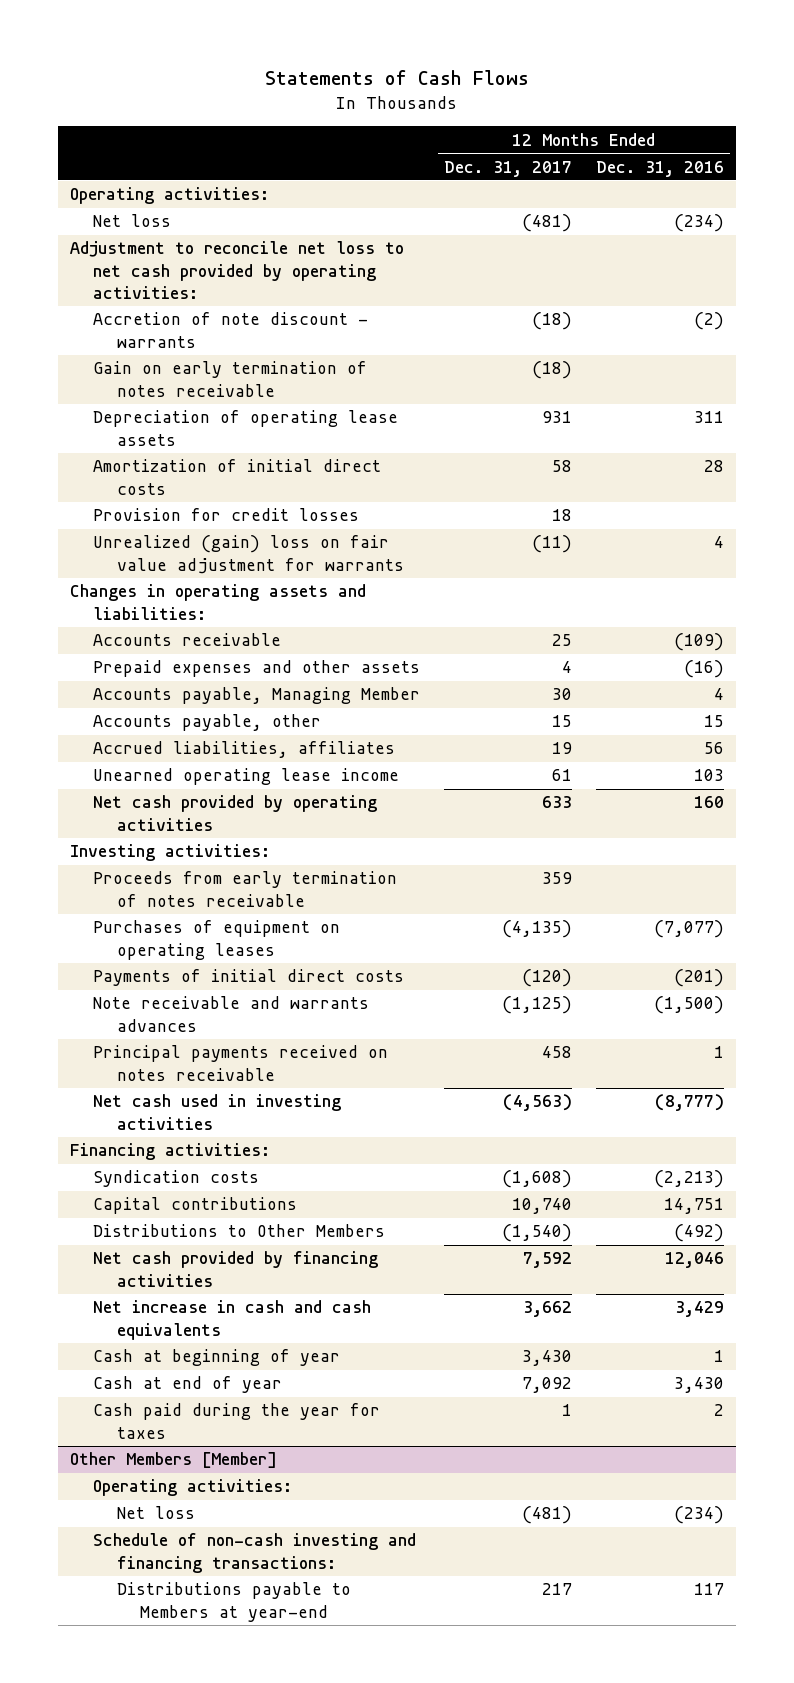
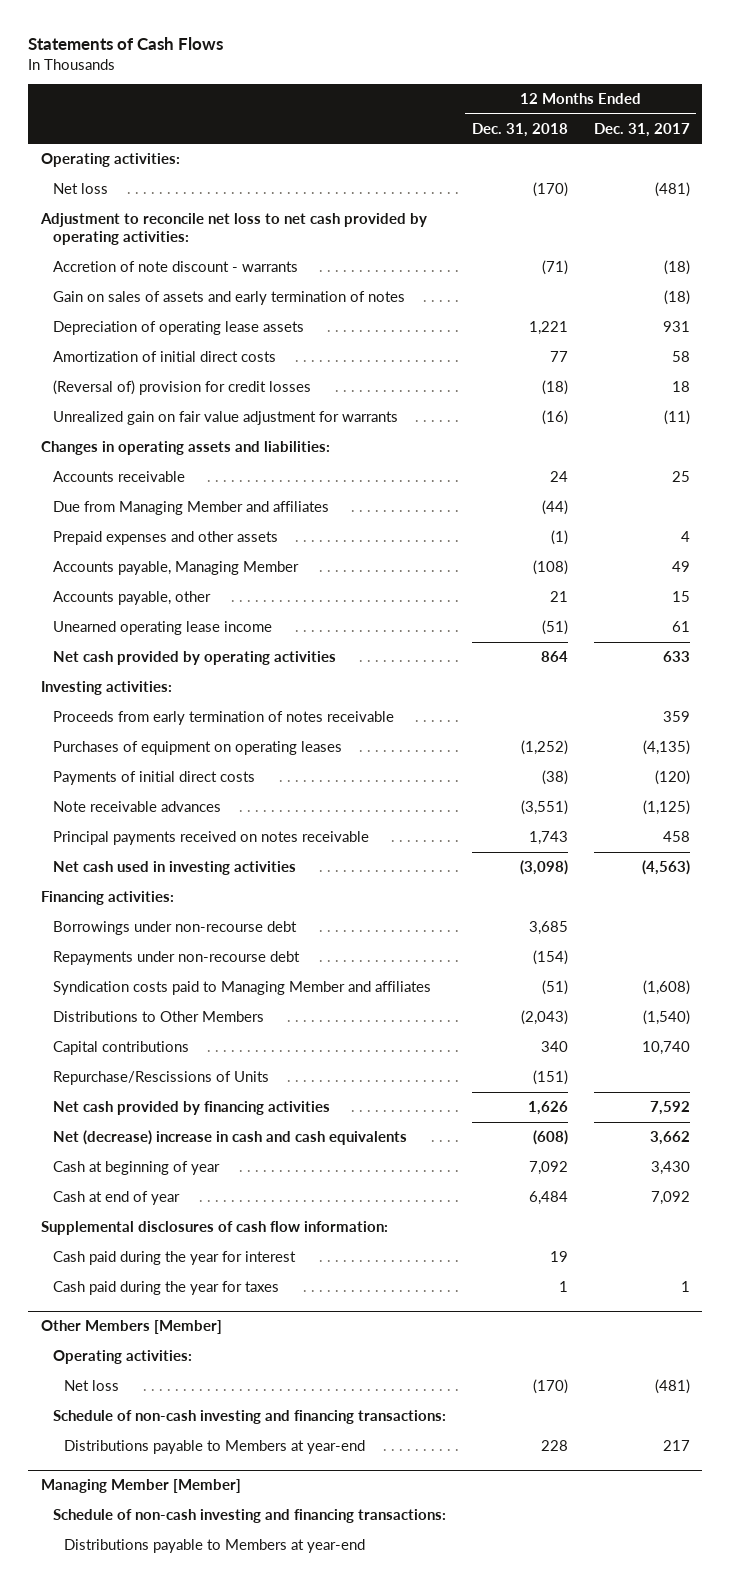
- | 12 Months Ended Dec. 31, 2017 | 12 Months Ended Dec. 31, 2016
+ | 12 Months Ended Dec. 31, 2018 | 12 Months Ended Dec. 31, 2017
- Gain on early termination of notes receivable | (18) |
+ Gain on sales of assets and early termination of notes | | (18)
- Provision for credit losses | 18 |
- Unrealized (gain) loss on fair value adjustment for warrants | (11) | 4
+ (Reversal of) provision for credit losses | (18) | 18
+ Unrealized gain on fair value adjustment for warrants | (16) | (11)
+ Due from Managing Member and affiliates | (44) |
- Accounts payable, Managing Member | 30 | 4
+ Accounts payable, Managing Member | (108) | 49
- Accrued liabilities, affiliates | 19 | 56
- Note receivable and warrants advances | (1,125) | (1,500)
+ Note receivable advances | (3,551) | (1,125)
- Syndication costs | (1,608) | (2,213)
+ Borrowings under non-recourse debt | 3,685 |
+ Repayments under non-recourse debt | (154) |
+ Syndication costs paid to Managing Member and affiliates | (51) | (1,608)
moved down: Capital contributions | 340 | 10,740
+ Repurchase/Rescissions of Units | (151) |
- Net increase in cash and cash equivalents | 3,662 | 3,429
+ Net (decrease) increase in cash and cash equivalents | (608) | 3,662
+ Supplemental disclosures of cash flow information:
+ Cash paid during the year for interest | 19 |
+ Managing Member [Member]
+ Schedule of non-cash investing and financing transactions:
+ Distributions payable to Members at year-end

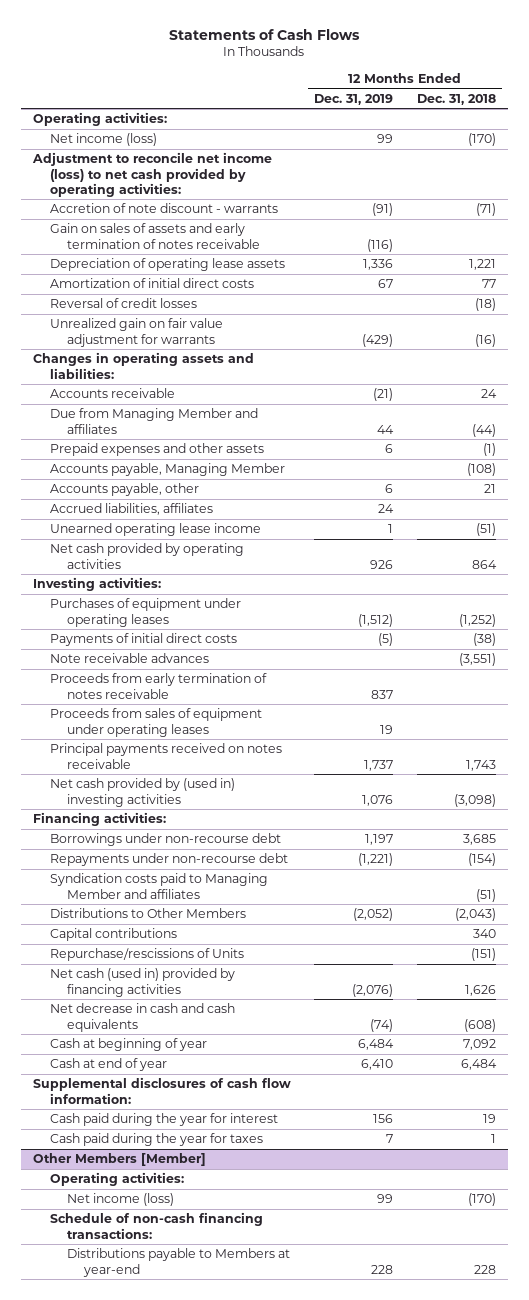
- | 12 Months Ended Dec. 31, 2018 | 12 Months Ended Dec. 31, 2017
+ | 12 Months Ended Dec. 31, 2019 | 12 Months Ended Dec. 31, 2018
- Net loss | (170) | (481)
- Adjustment to reconcile net loss to net cash provided by operating activities:
+ Net income (loss) | 99 | (170)
+ Adjustment to reconcile net income (loss) to net cash provided by operating activities:
- Gain on sales of assets and early termination of notes | | (18)
+ Gain on sales of assets and early termination of notes receivable | (116) |
- (Reversal of) provision for credit losses | (18) | 18
+ Reversal of credit losses | | (18)
+ Accrued liabilities, affiliates | 24 |
- Purchases of equipment on operating leases | (1,252) | (4,135)
+ Purchases of equipment under operating leases | (1,512) | (1,252)
moved down: Proceeds from early termination of notes receivable | 837 |
+ Proceeds from sales of equipment under operating leases | 19 |
- Net cash used in investing activities | (3,098) | (4,563)
+ Net cash provided by (used in) investing activities | 1,076 | (3,098)
- Repurchase/Rescissions of Units | (151) |
- Net cash provided by financing activities | 1,626 | 7,592
- Net (decrease) increase in cash and cash equivalents | (608) | 3,662
+ Repurchase/rescissions of Units | | (151)
+ Net cash (used in) provided by financing activities | (2,076) | 1,626
+ Net decrease in cash and cash equivalents | (74) | (608)
@ Other Members [Member]
- Net loss | (170) | (481)
- Schedule of non-cash investing and financing transactions:
+ Net income (loss) | 99 | (170)
+ Schedule of non-cash financing transactions:
- Managing Member [Member]
- Schedule of non-cash investing and financing transactions:
- Distributions payable to Members at year-end

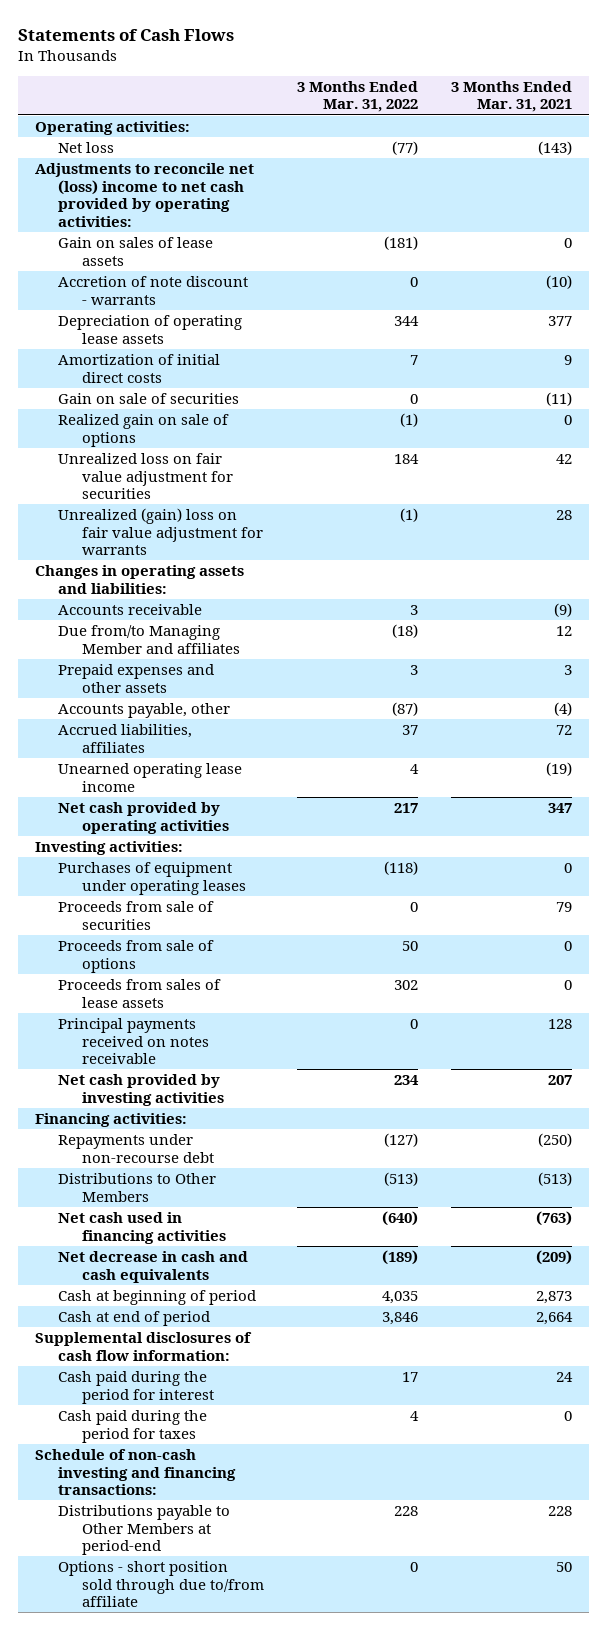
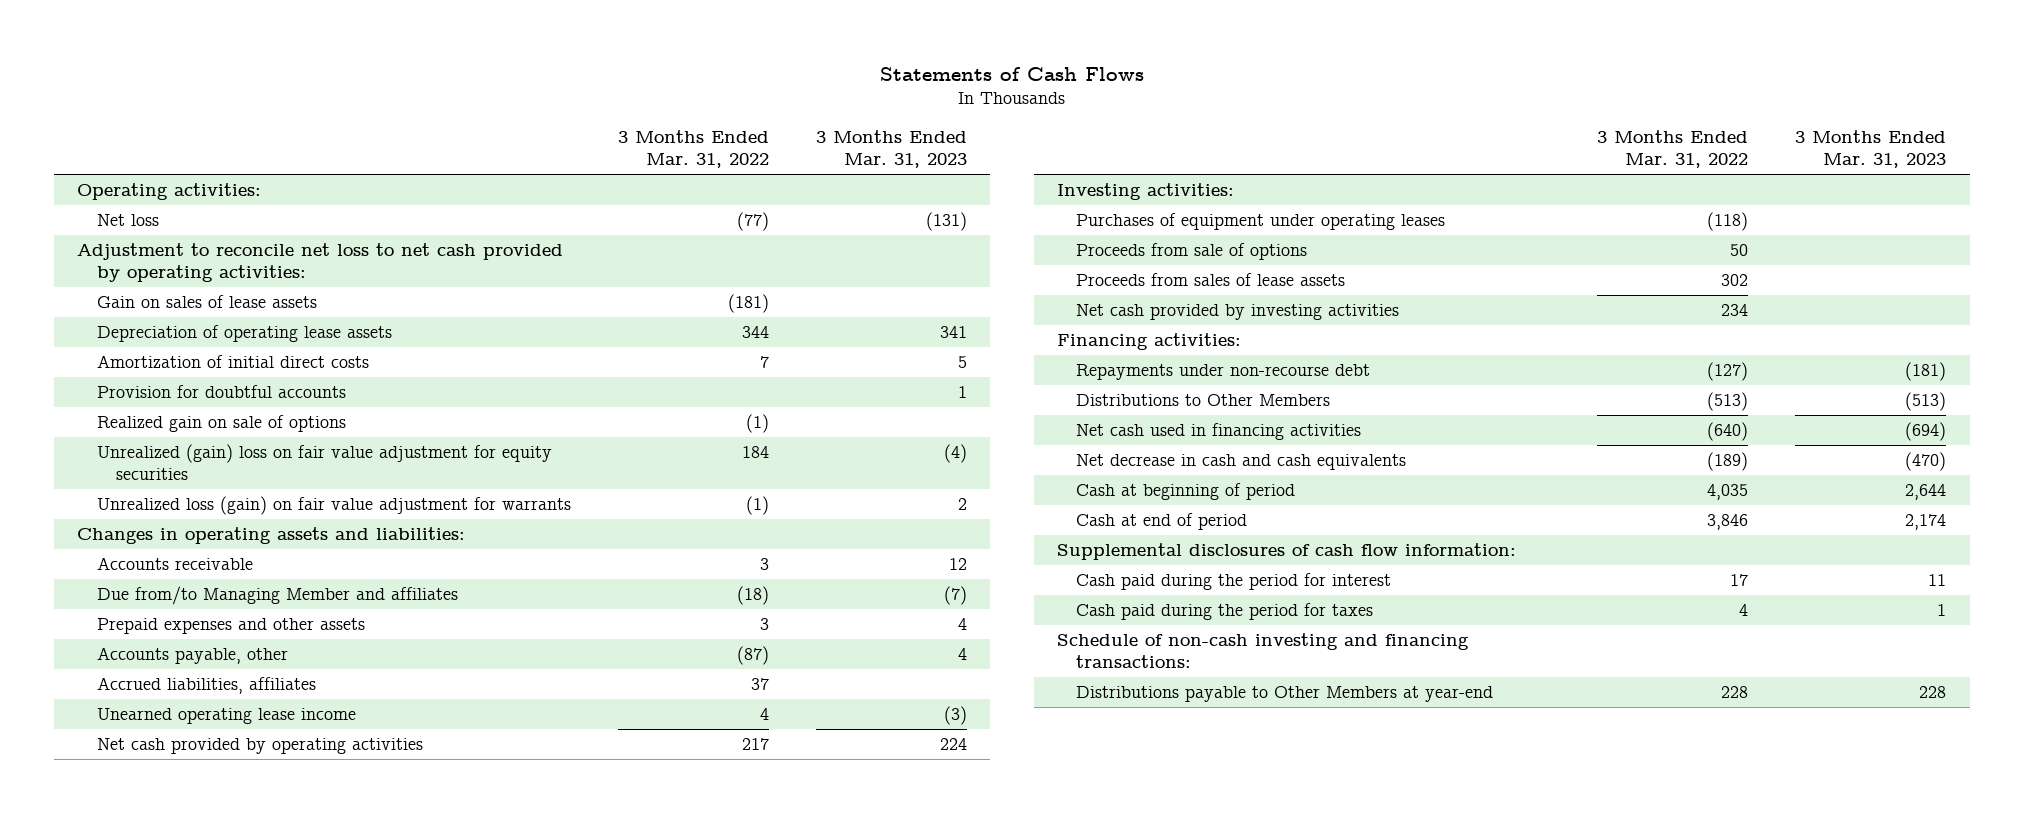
- | 3 Months Ended Mar. 31, 2022 | 3 Months Ended Mar. 31, 2021
+ | 3 Months Ended Mar. 31, 2022 | 3 Months Ended Mar. 31, 2023
- Adjustments to reconcile net (loss) income to net cash provided by operating activities:
+ Adjustment to reconcile net loss to net cash provided by operating activities:
- Accretion of note discount - warrants | 0 | (10)
- Gain on sale of securities | 0 | (11)
+ Provision for doubtful accounts | | 1
- Unrealized loss on fair value adjustment for securities | 184 | 42
- Unrealized (gain) loss on fair value adjustment for warrants | (1) | 28
+ Unrealized (gain) loss on fair value adjustment for equity securities | 184 | (4)
+ Unrealized loss (gain) on fair value adjustment for warrants | (1) | 2
- Proceeds from sale of securities | 0 | 79
- Principal payments received on notes receivable | 0 | 128
- Distributions payable to Other Members at period-end | 228 | 228
- Options - short position sold through due to/from affiliate | 0 | 50
+ Distributions payable to Other Members at year-end | 228 | 228

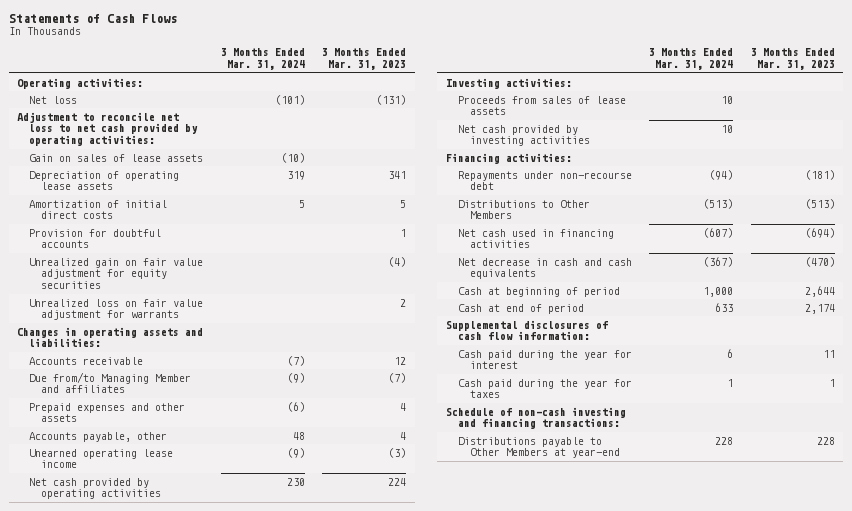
- | 3 Months Ended Mar. 31, 2022 | 3 Months Ended Mar. 31, 2023
+ | 3 Months Ended Mar. 31, 2024 | 3 Months Ended Mar. 31, 2023
- Realized gain on sale of options | (1) |
- Unrealized (gain) loss on fair value adjustment for equity securities | 184 | (4)
- Unrealized loss (gain) on fair value adjustment for warrants | (1) | 2
+ Unrealized gain on fair value adjustment for equity securities | | (4)
+ Unrealized loss on fair value adjustment for warrants | | 2
- Accrued liabilities, affiliates | 37 |
- Purchases of equipment under operating leases | (118) |
- Proceeds from sale of options | 50 |
- Cash paid during the period for interest | 17 | 11
- Cash paid during the period for taxes | 4 | 1
+ Cash paid during the year for interest | 6 | 11
+ Cash paid during the year for taxes | 1 | 1

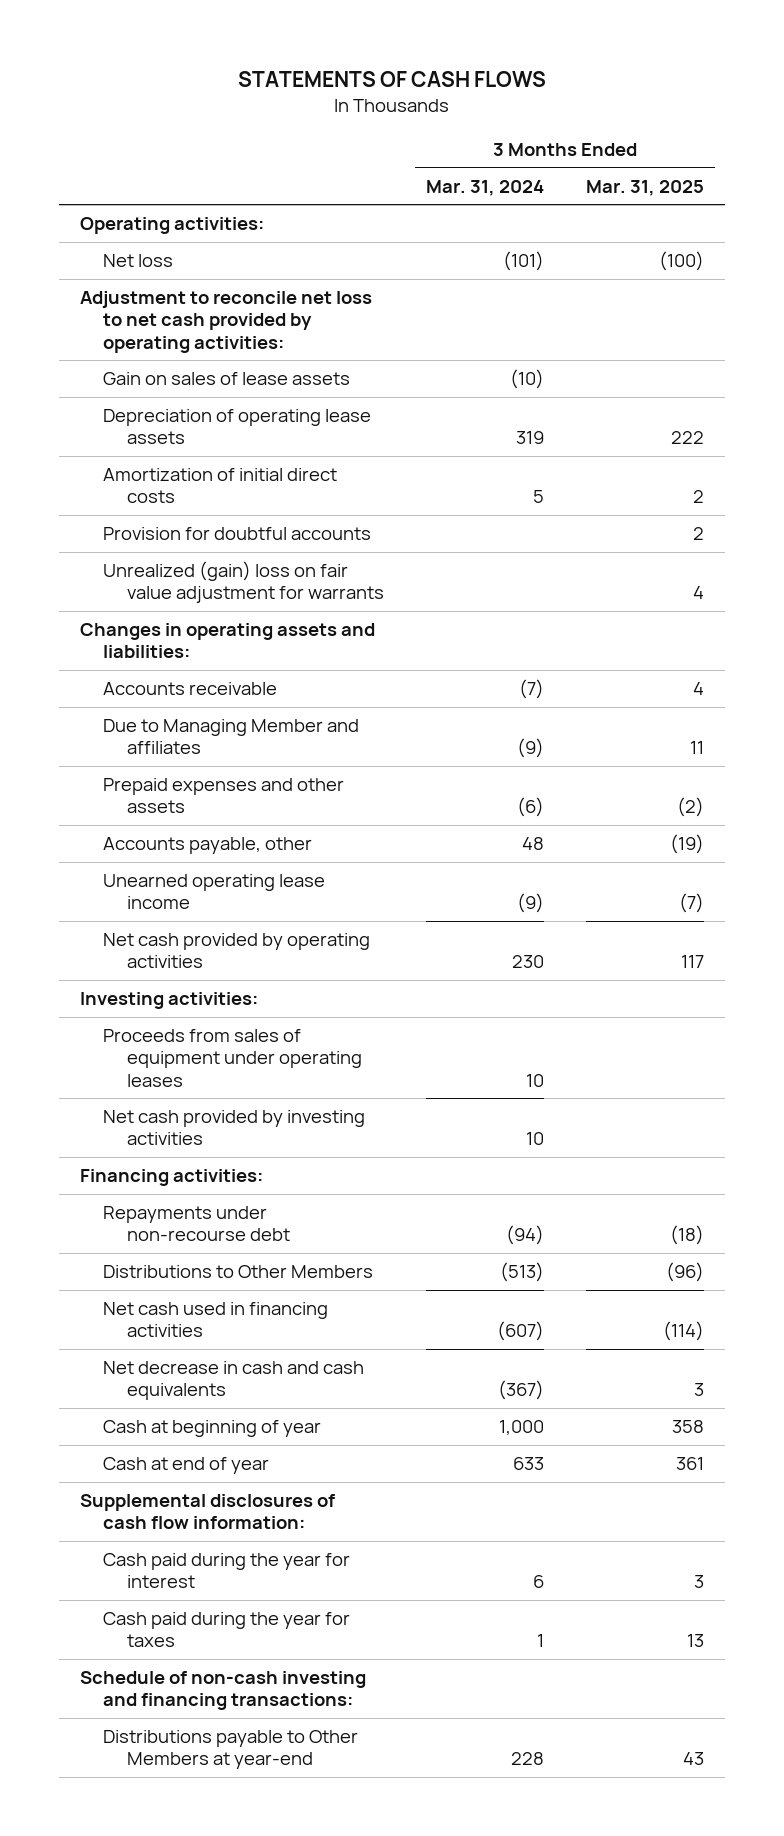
- Statements of Cash Flows
+ STATEMENTS OF CASH FLOWS
- | 3 Months Ended Mar. 31, 2024 | 3 Months Ended Mar. 31, 2023
+ | 3 Months Ended Mar. 31, 2024 | 3 Months Ended Mar. 31, 2025
- Unrealized gain on fair value adjustment for equity securities | | (4)
- Unrealized loss on fair value adjustment for warrants | | 2
+ Unrealized (gain) loss on fair value adjustment for warrants | | 4
- Due from/to Managing Member and affiliates | (9) | (7)
+ Due to Managing Member and affiliates | (9) | 11
- Proceeds from sales of lease assets | 10 |
+ Proceeds from sales of equipment under operating leases | 10 |
- Cash at beginning of period | 1,000 | 2,644
- Cash at end of period | 633 | 2,174
+ Cash at beginning of year | 1,000 | 358
+ Cash at end of year | 633 | 361

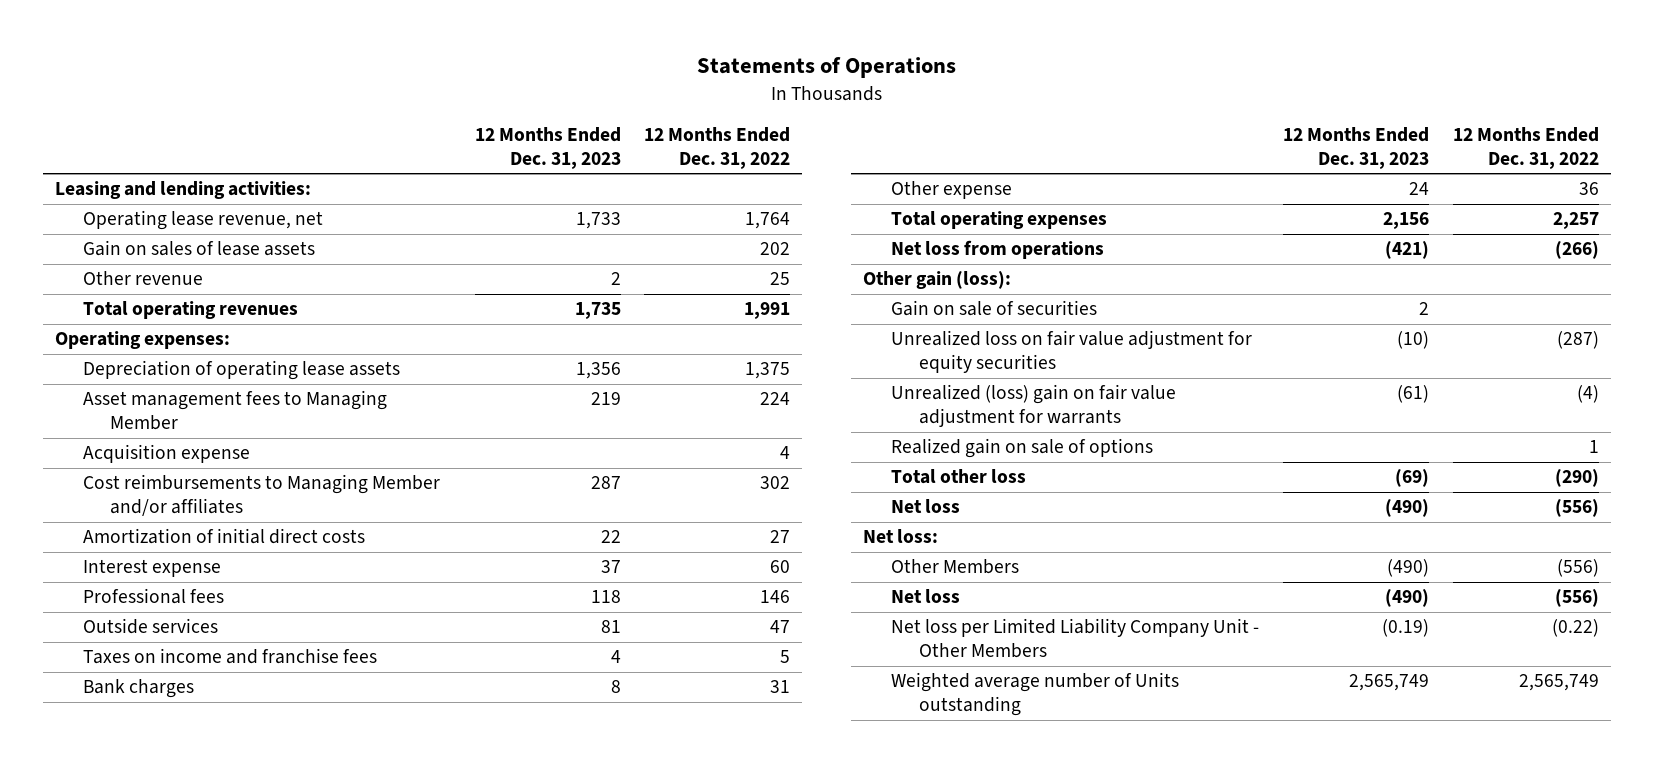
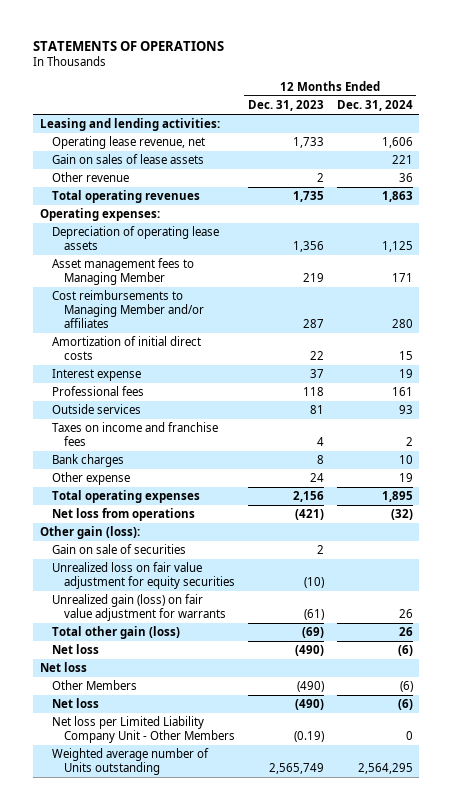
- Statements of Operations
+ STATEMENTS OF OPERATIONS
- | 12 Months Ended Dec. 31, 2023 | 12 Months Ended Dec. 31, 2022
+ | 12 Months Ended Dec. 31, 2023 | 12 Months Ended Dec. 31, 2024
- Acquisition expense | | 4
- Unrealized (loss) gain on fair value adjustment for warrants | (61) | (4)
- Realized gain on sale of options | | 1
- Total other loss | (69) | (290)
+ Unrealized gain (loss) on fair value adjustment for warrants | (61) | 26
+ Total other gain (loss) | (69) | 26
- Net loss:
+ Net loss

